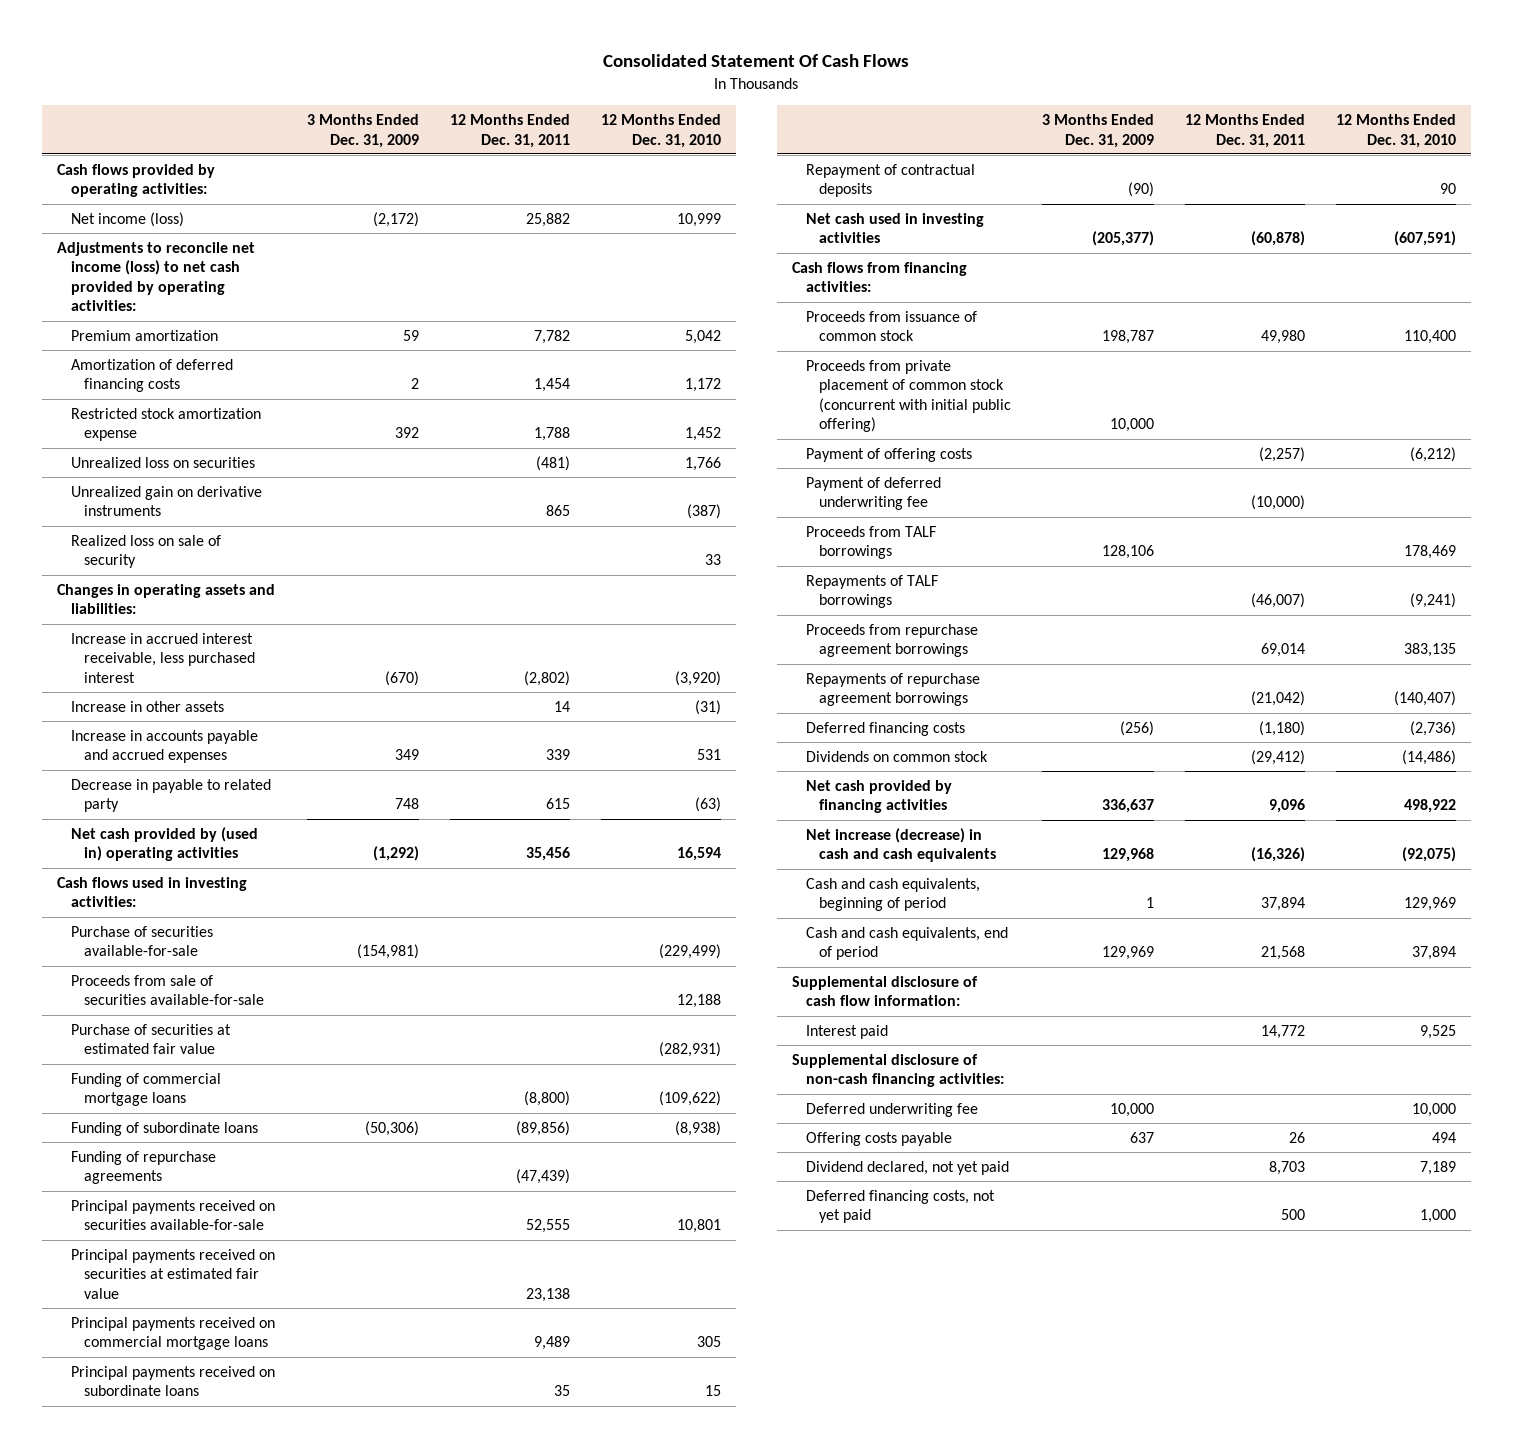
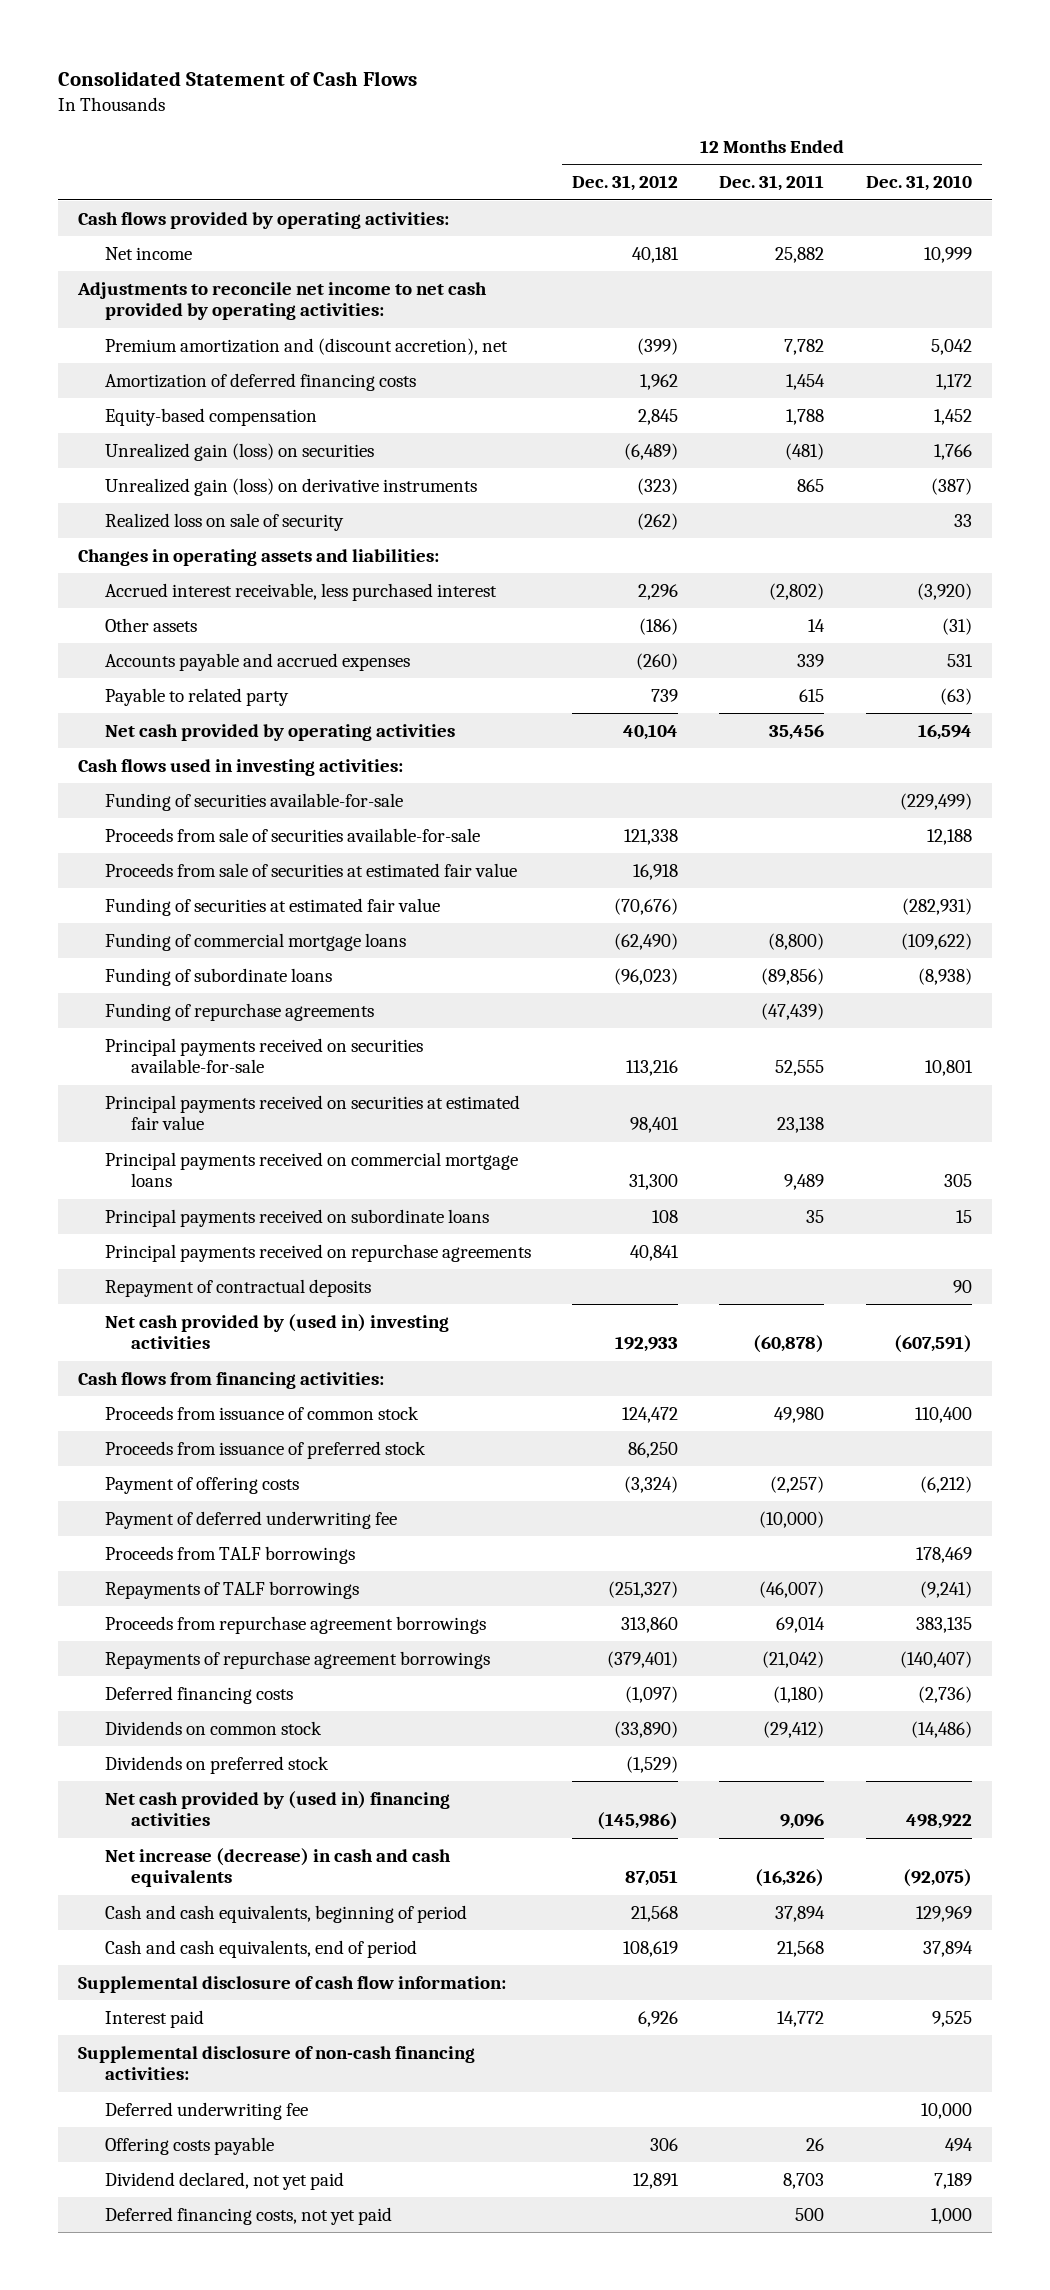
- Consolidated Statement Of Cash Flows
+ Consolidated Statement of Cash Flows
- | 3 Months Ended Dec. 31, 2009 | 12 Months Ended Dec. 31, 2011 | 12 Months Ended Dec. 31, 2010
+ | 12 Months Ended Dec. 31, 2012 | 12 Months Ended Dec. 31, 2011 | 12 Months Ended Dec. 31, 2010
- Net income (loss) | (2,172) | 25,882 | 10,999
- Adjustments to reconcile net income (loss) to net cash provided by operating activities:
- Premium amortization | 59 | 7,782 | 5,042
+ Net income | 40,181 | 25,882 | 10,999
+ Adjustments to reconcile net income to net cash provided by operating activities:
+ Premium amortization and (discount accretion), net | (399) | 7,782 | 5,042
- Restricted stock amortization expense | 392 | 1,788 | 1,452
- Unrealized loss on securities | | (481) | 1,766
- Unrealized gain on derivative instruments | | 865 | (387)
+ Equity-based compensation | 2,845 | 1,788 | 1,452
+ Unrealized gain (loss) on securities | (6,489) | (481) | 1,766
+ Unrealized gain (loss) on derivative instruments | (323) | 865 | (387)
- Increase in accrued interest receivable, less purchased interest | (670) | (2,802) | (3,920)
- Increase in other assets | | 14 | (31)
- Increase in accounts payable and accrued expenses | 349 | 339 | 531
- Decrease in payable to related party | 748 | 615 | (63)
- Net cash provided by (used in) operating activities | (1,292) | 35,456 | 16,594
+ Accrued interest receivable, less purchased interest | 2,296 | (2,802) | (3,920)
+ Other assets | (186) | 14 | (31)
+ Accounts payable and accrued expenses | (260) | 339 | 531
+ Payable to related party | 739 | 615 | (63)
+ Net cash provided by operating activities | 40,104 | 35,456 | 16,594
- Purchase of securities available-for-sale | (154,981) | | (229,499)
+ Funding of securities available-for-sale | | | (229,499)
- Purchase of securities at estimated fair value | | | (282,931)
+ Proceeds from sale of securities at estimated fair value | 16,918 | |
+ Funding of securities at estimated fair value | (70,676) | | (282,931)
+ Principal payments received on repurchase agreements | 40,841 | |
- Net cash used in investing activities | (205,377) | (60,878) | (607,591)
+ Net cash provided by (used in) investing activities | 192,933 | (60,878) | (607,591)
- Proceeds from private placement of common stock (concurrent with initial public offering) | 10,000 | |
+ Proceeds from issuance of preferred stock | 86,250 | |
- Net cash provided by financing activities | 336,637 | 9,096 | 498,922
+ Dividends on preferred stock | (1,529) | |
+ Net cash provided by (used in) financing activities | (145,986) | 9,096 | 498,922

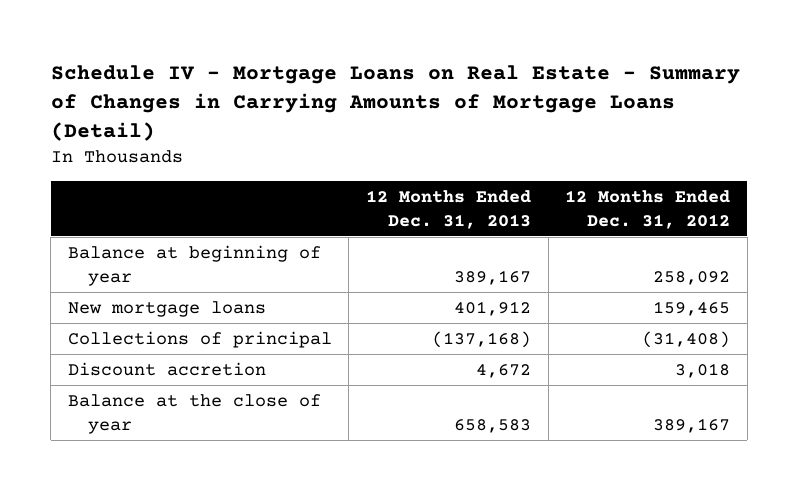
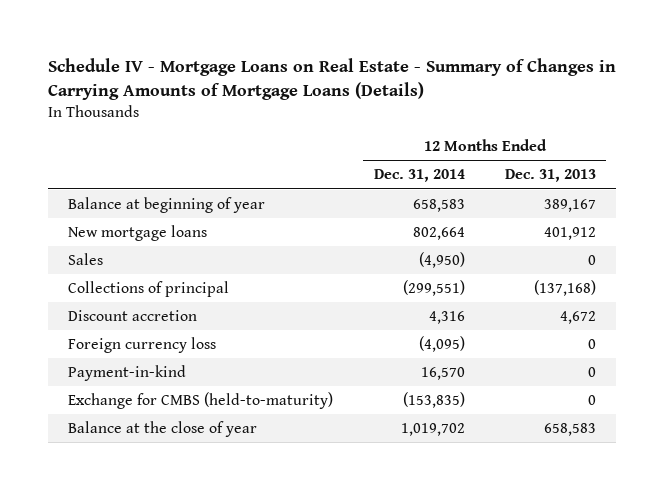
- Schedule IV - Mortgage Loans on Real Estate - Summary of Changes in Carrying Amounts of Mortgage Loans (Detail)
+ Schedule IV - Mortgage Loans on Real Estate - Summary of Changes in Carrying Amounts of Mortgage Loans (Details)
- | 12 Months Ended Dec. 31, 2013 | 12 Months Ended Dec. 31, 2012
+ | 12 Months Ended Dec. 31, 2014 | 12 Months Ended Dec. 31, 2013
+ Sales | (4,950) | 0
+ Foreign currency loss | (4,095) | 0
+ Payment-in-kind | 16,570 | 0
+ Exchange for CMBS (held-to-maturity) | (153,835) | 0

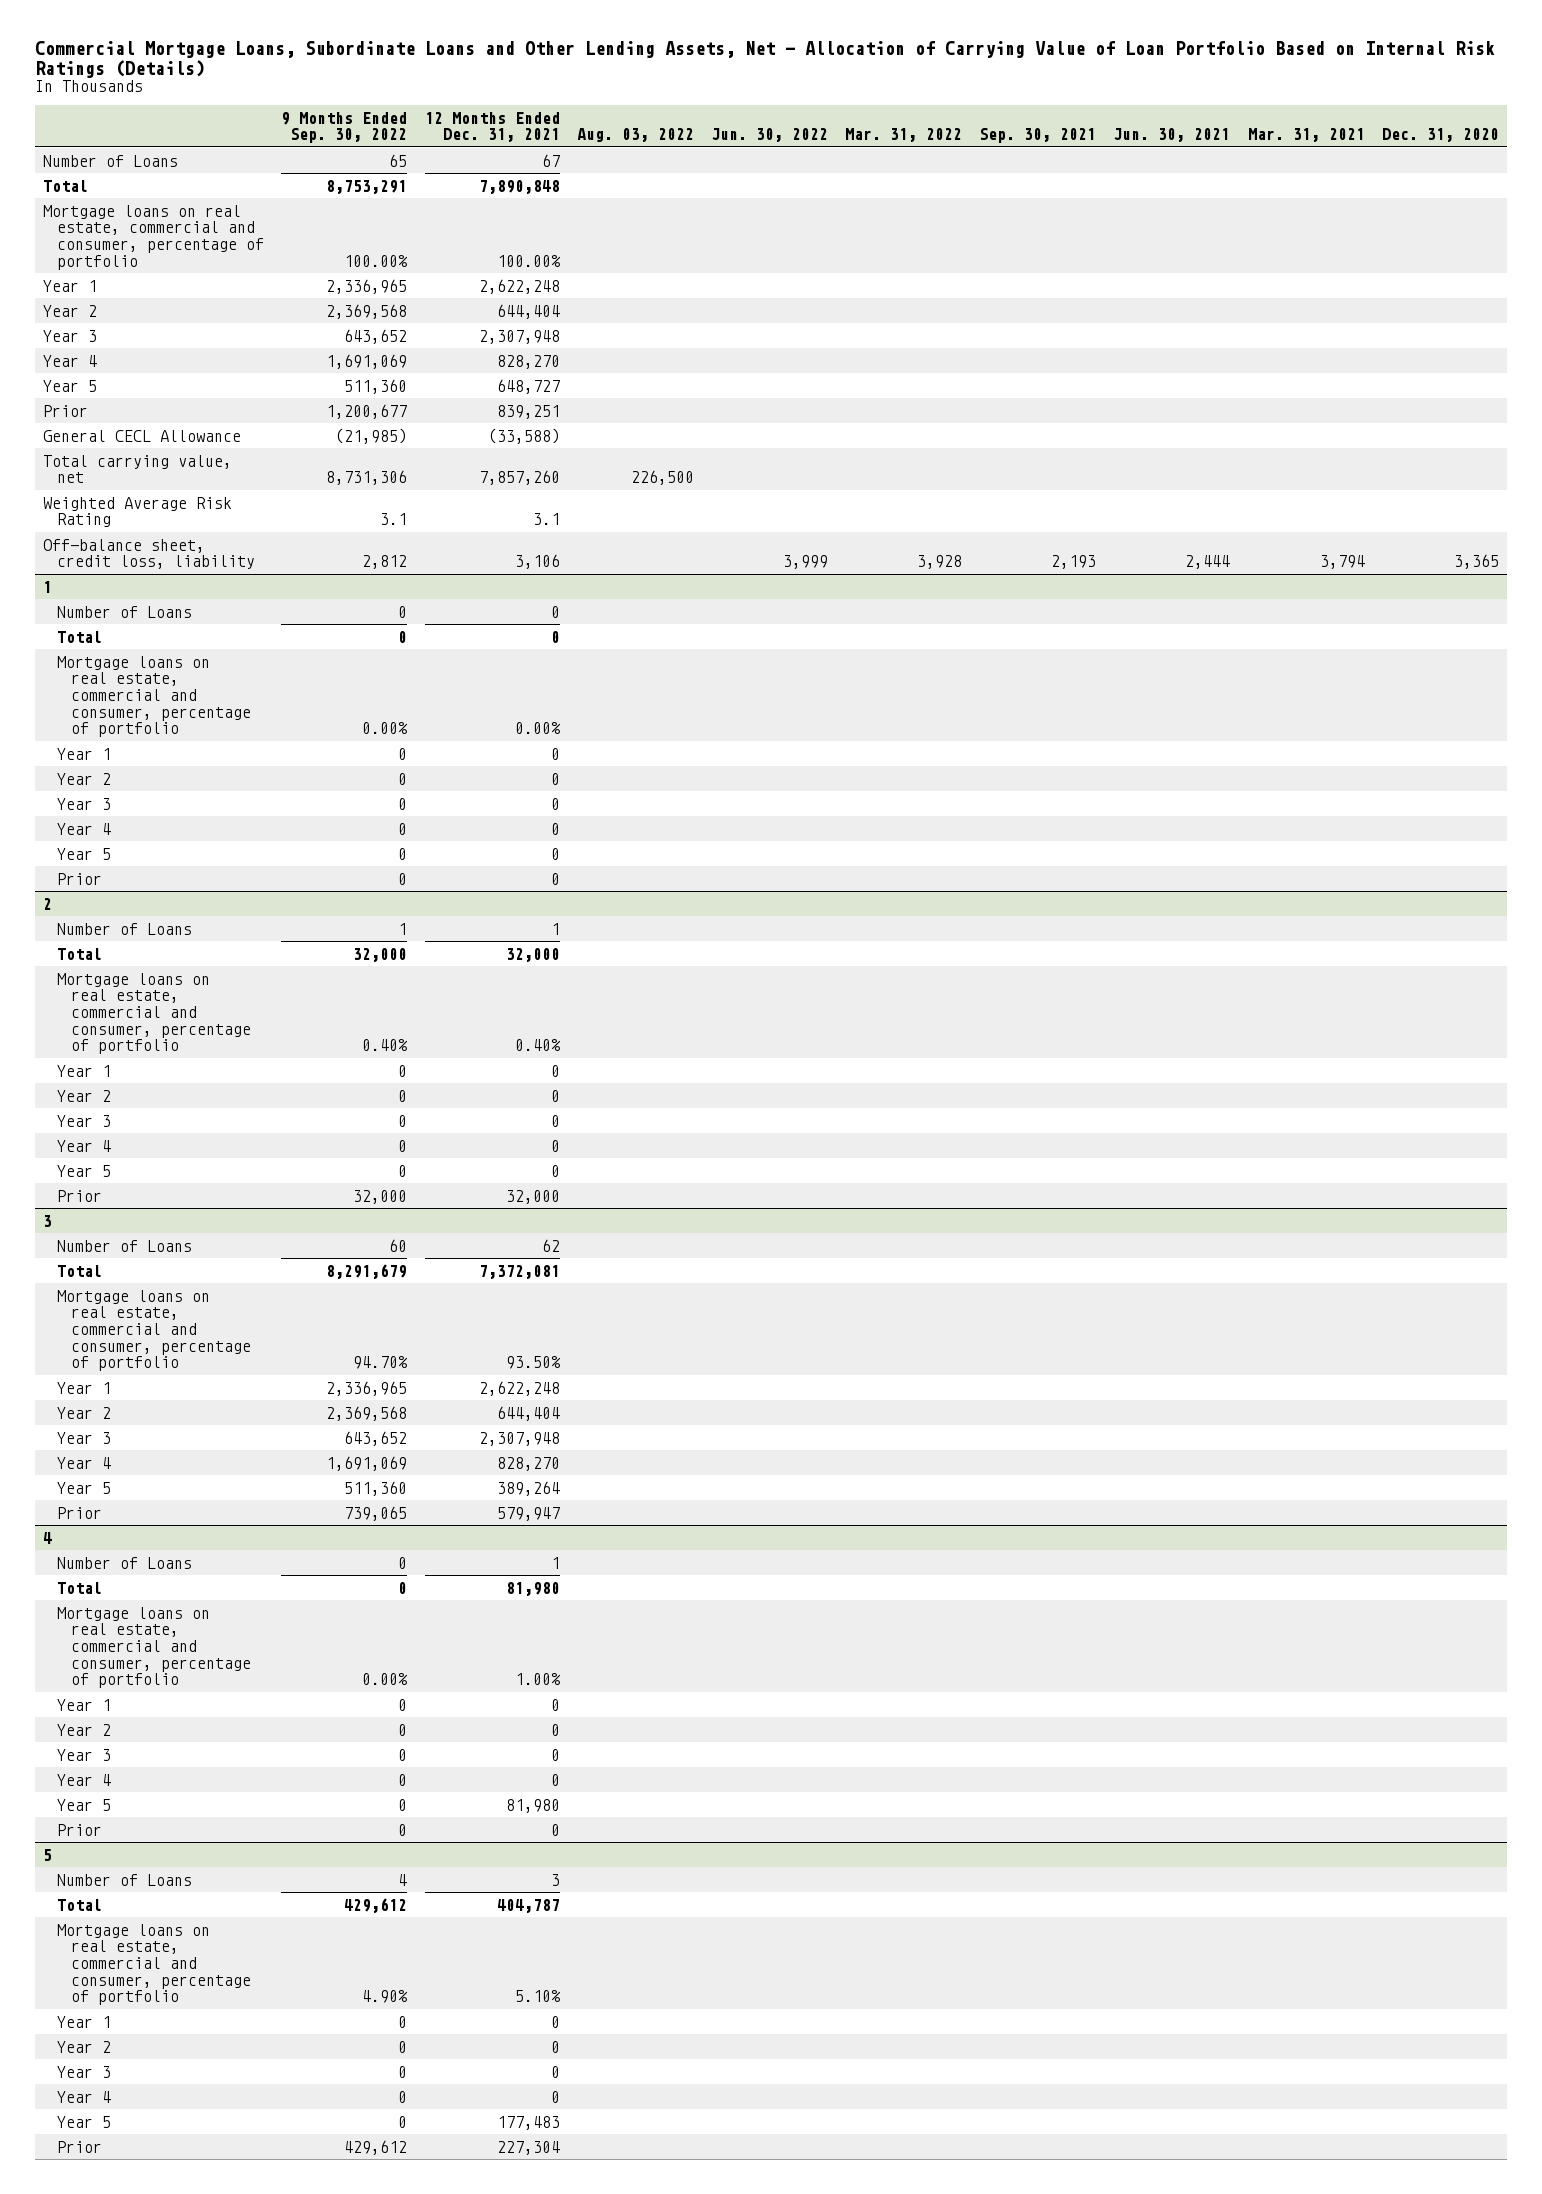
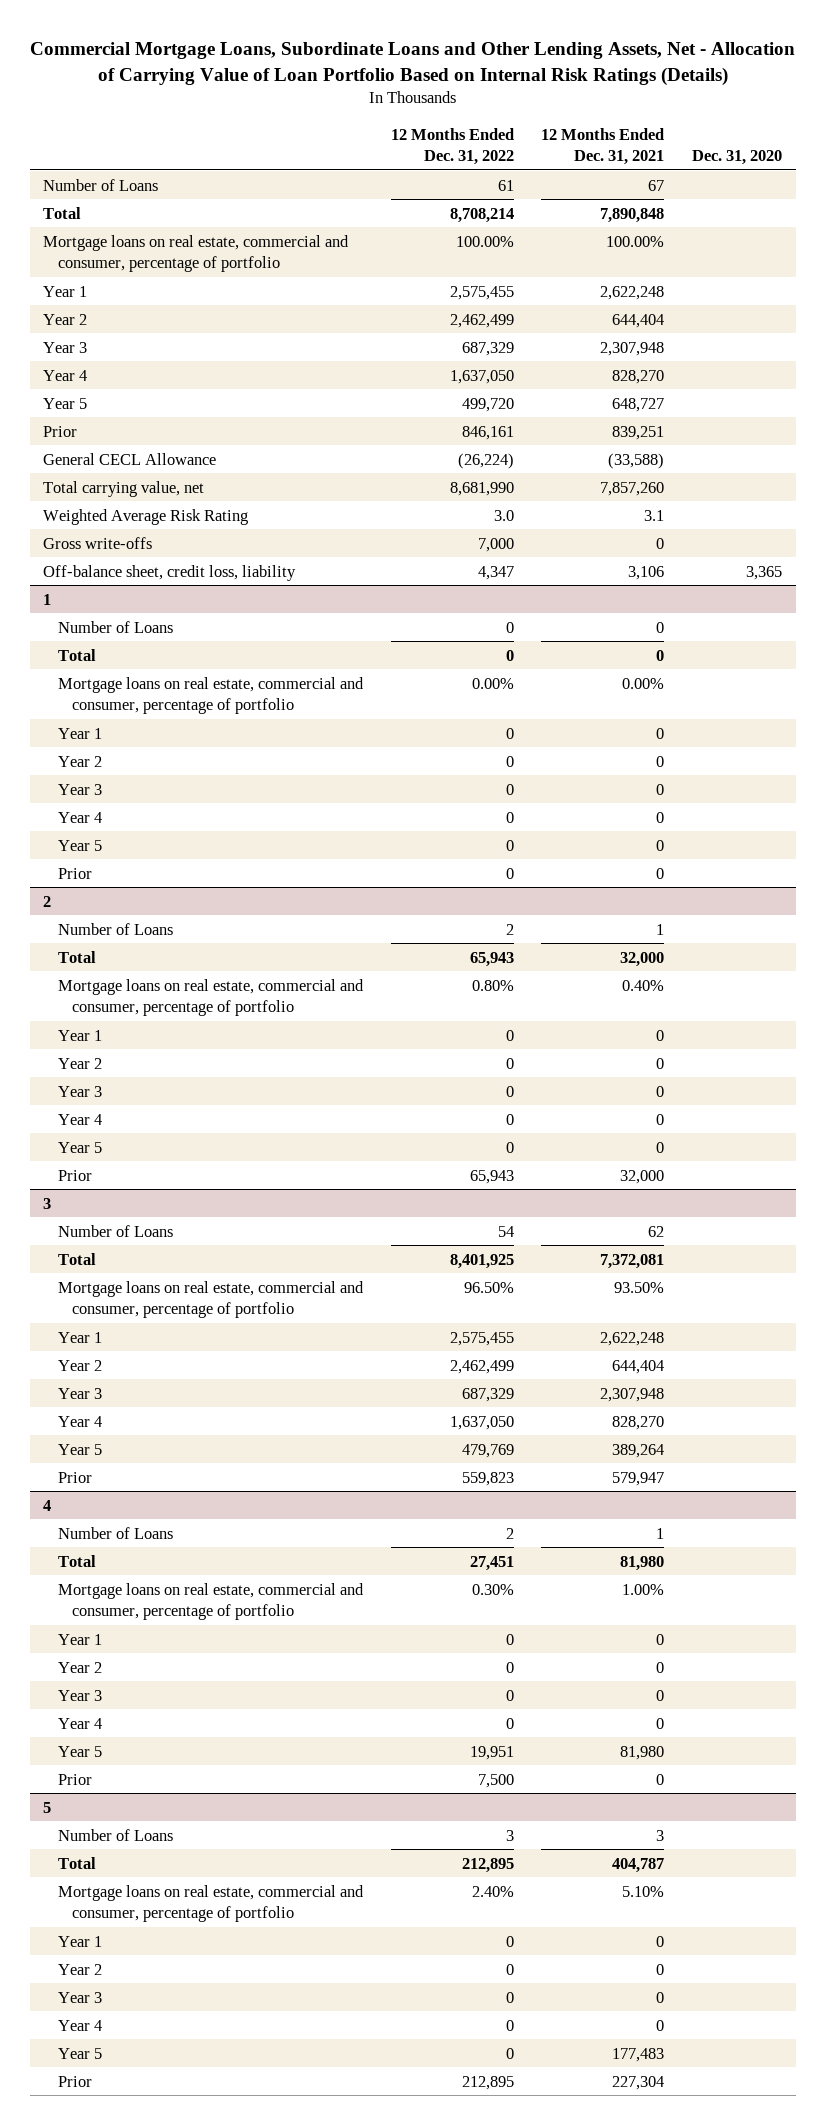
- | 9 Months Ended Sep. 30, 2022 | 12 Months Ended Dec. 31, 2021 | Aug. 03, 2022 | Jun. 30, 2022 | Mar. 31, 2022 | Sep. 30, 2021 | Jun. 30, 2021 | Mar. 31, 2021 | Dec. 31, 2020
+ | 12 Months Ended Dec. 31, 2022 | 12 Months Ended Dec. 31, 2021 | Dec. 31, 2020
+ Gross write-offs | 7,000 | 0 |

